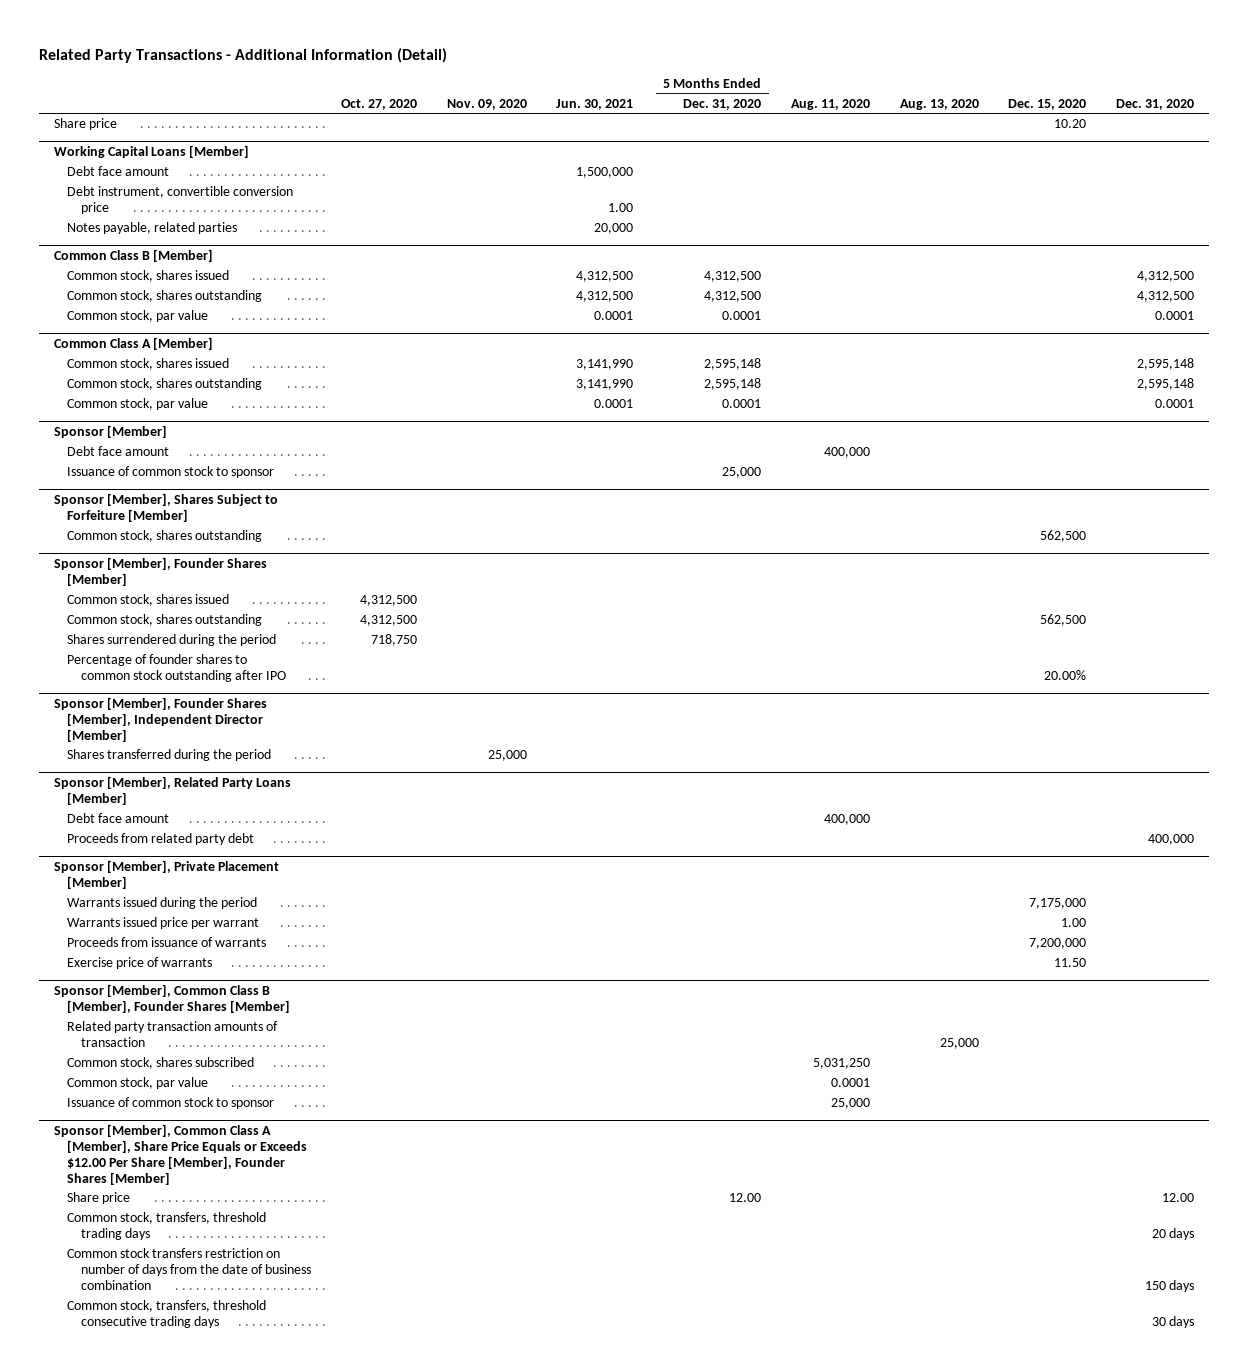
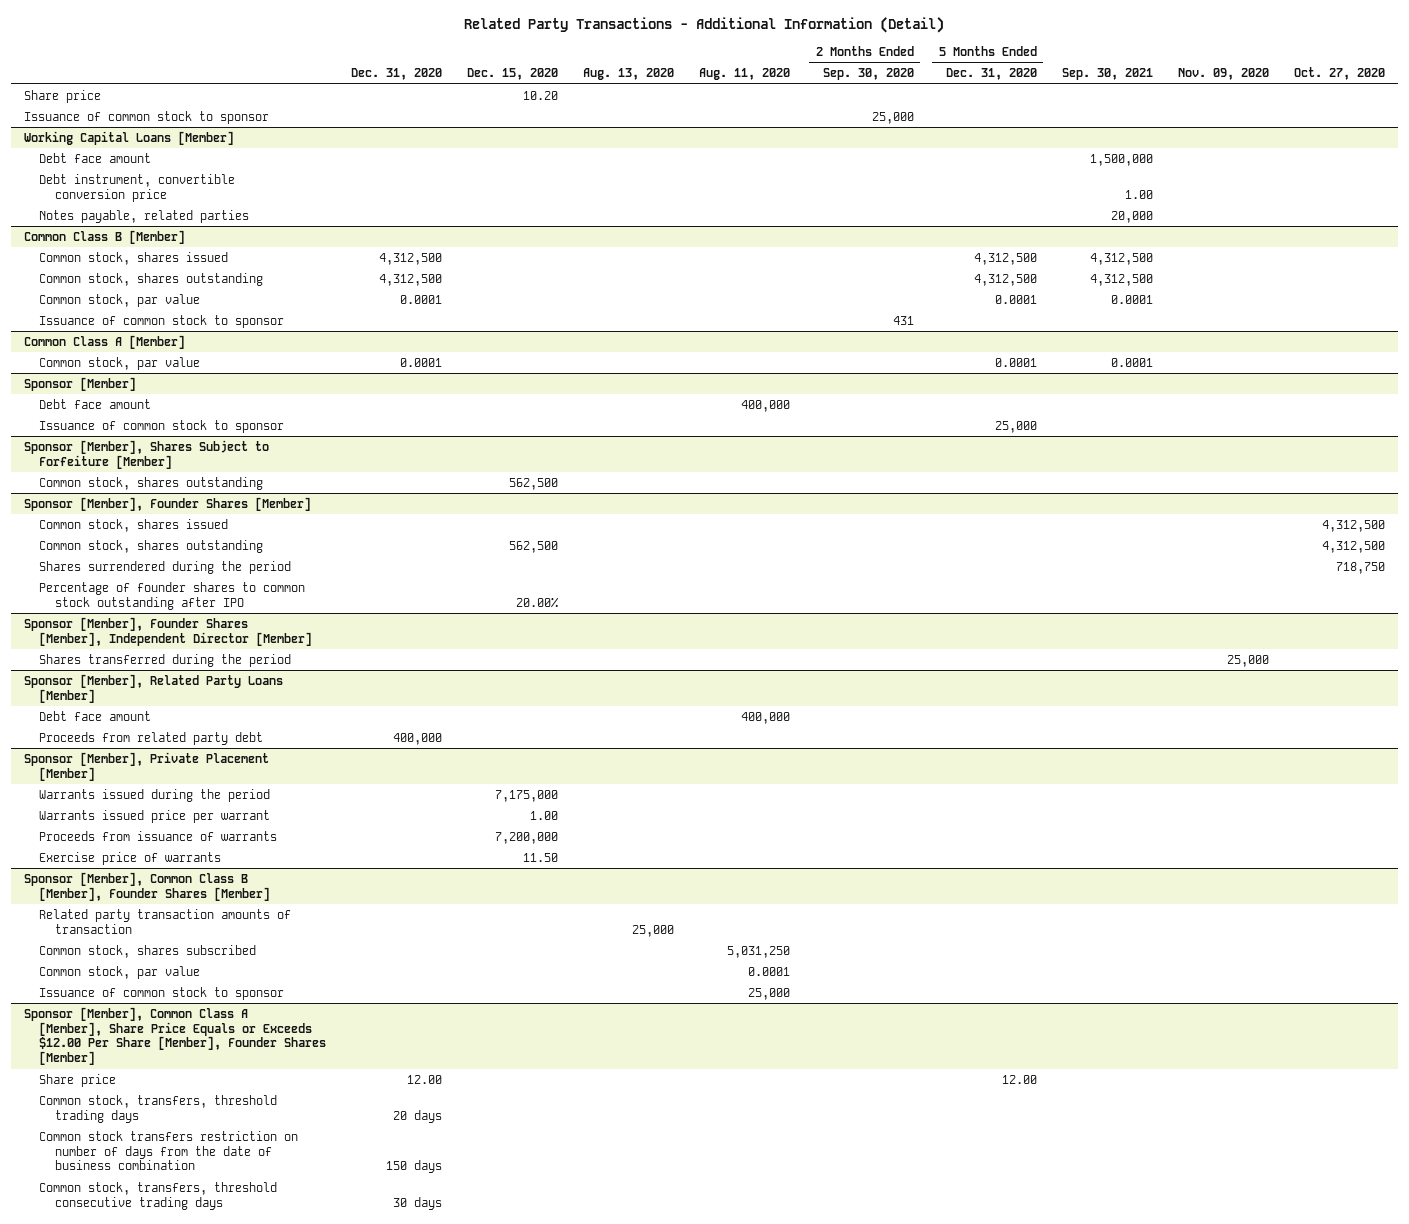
- | Oct. 27, 2020 | Nov. 09, 2020 | Jun. 30, 2021 | 5 Months Ended Dec. 31, 2020 | Aug. 11, 2020 | Aug. 13, 2020 | Dec. 15, 2020 | Dec. 31, 2020
+ | Dec. 31, 2020 | Dec. 15, 2020 | Aug. 13, 2020 | Aug. 11, 2020 | 2 Months Ended Sep. 30, 2020 | 5 Months Ended Dec. 31, 2020 | Sep. 30, 2021 | Nov. 09, 2020 | Oct. 27, 2020
+ Issuance of common stock to sponsor | | | | | 25,000 | | | |
@ Common Class B [Member]
+ Issuance of common stock to sponsor | | | | | 431 | | | |
@ Common Class A [Member]
- Common stock, shares issued | | | 3,141,990 | 2,595,148 | | | | 2,595,148
- Common stock, shares outstanding | | | 3,141,990 | 2,595,148 | | | | 2,595,148

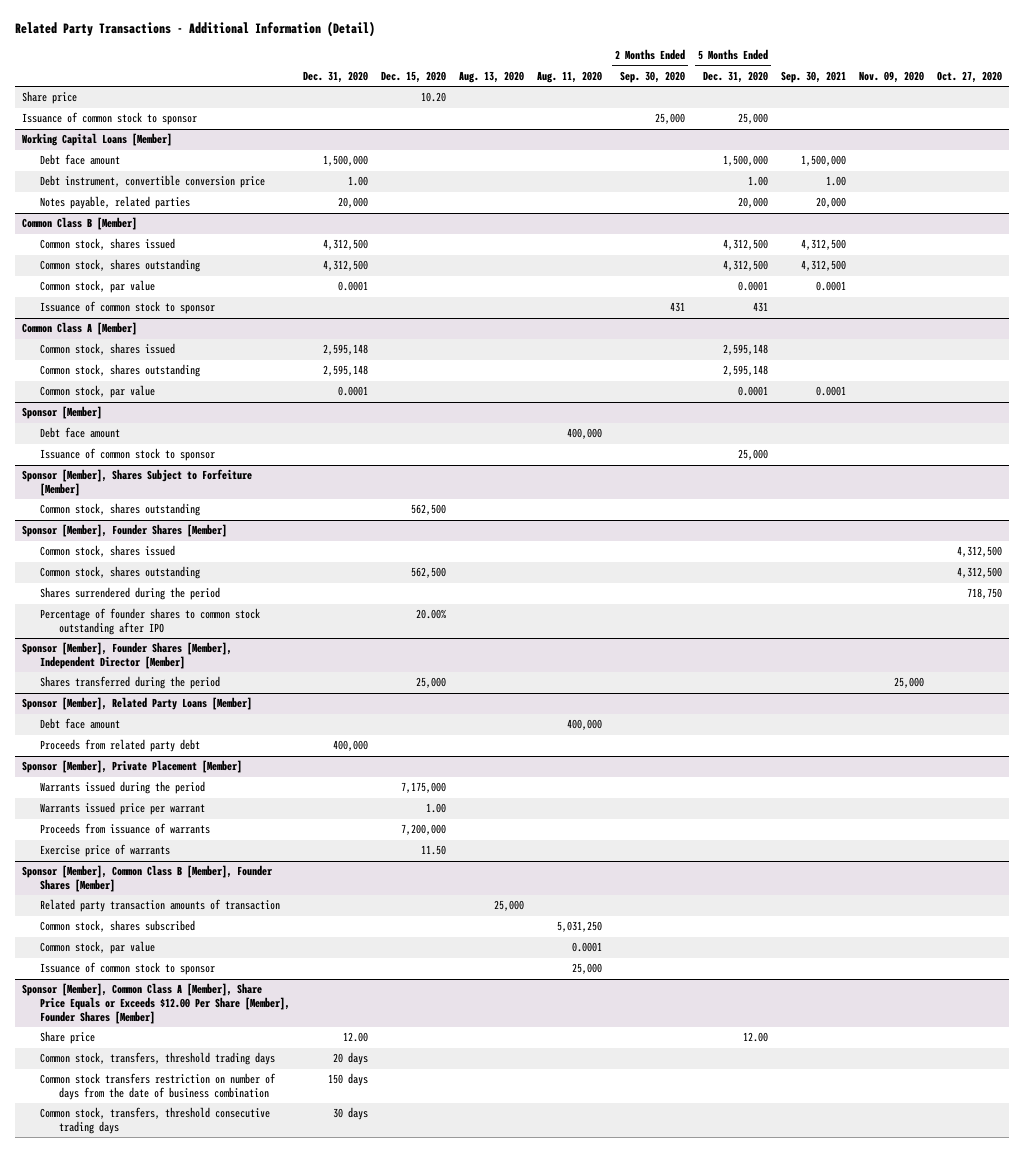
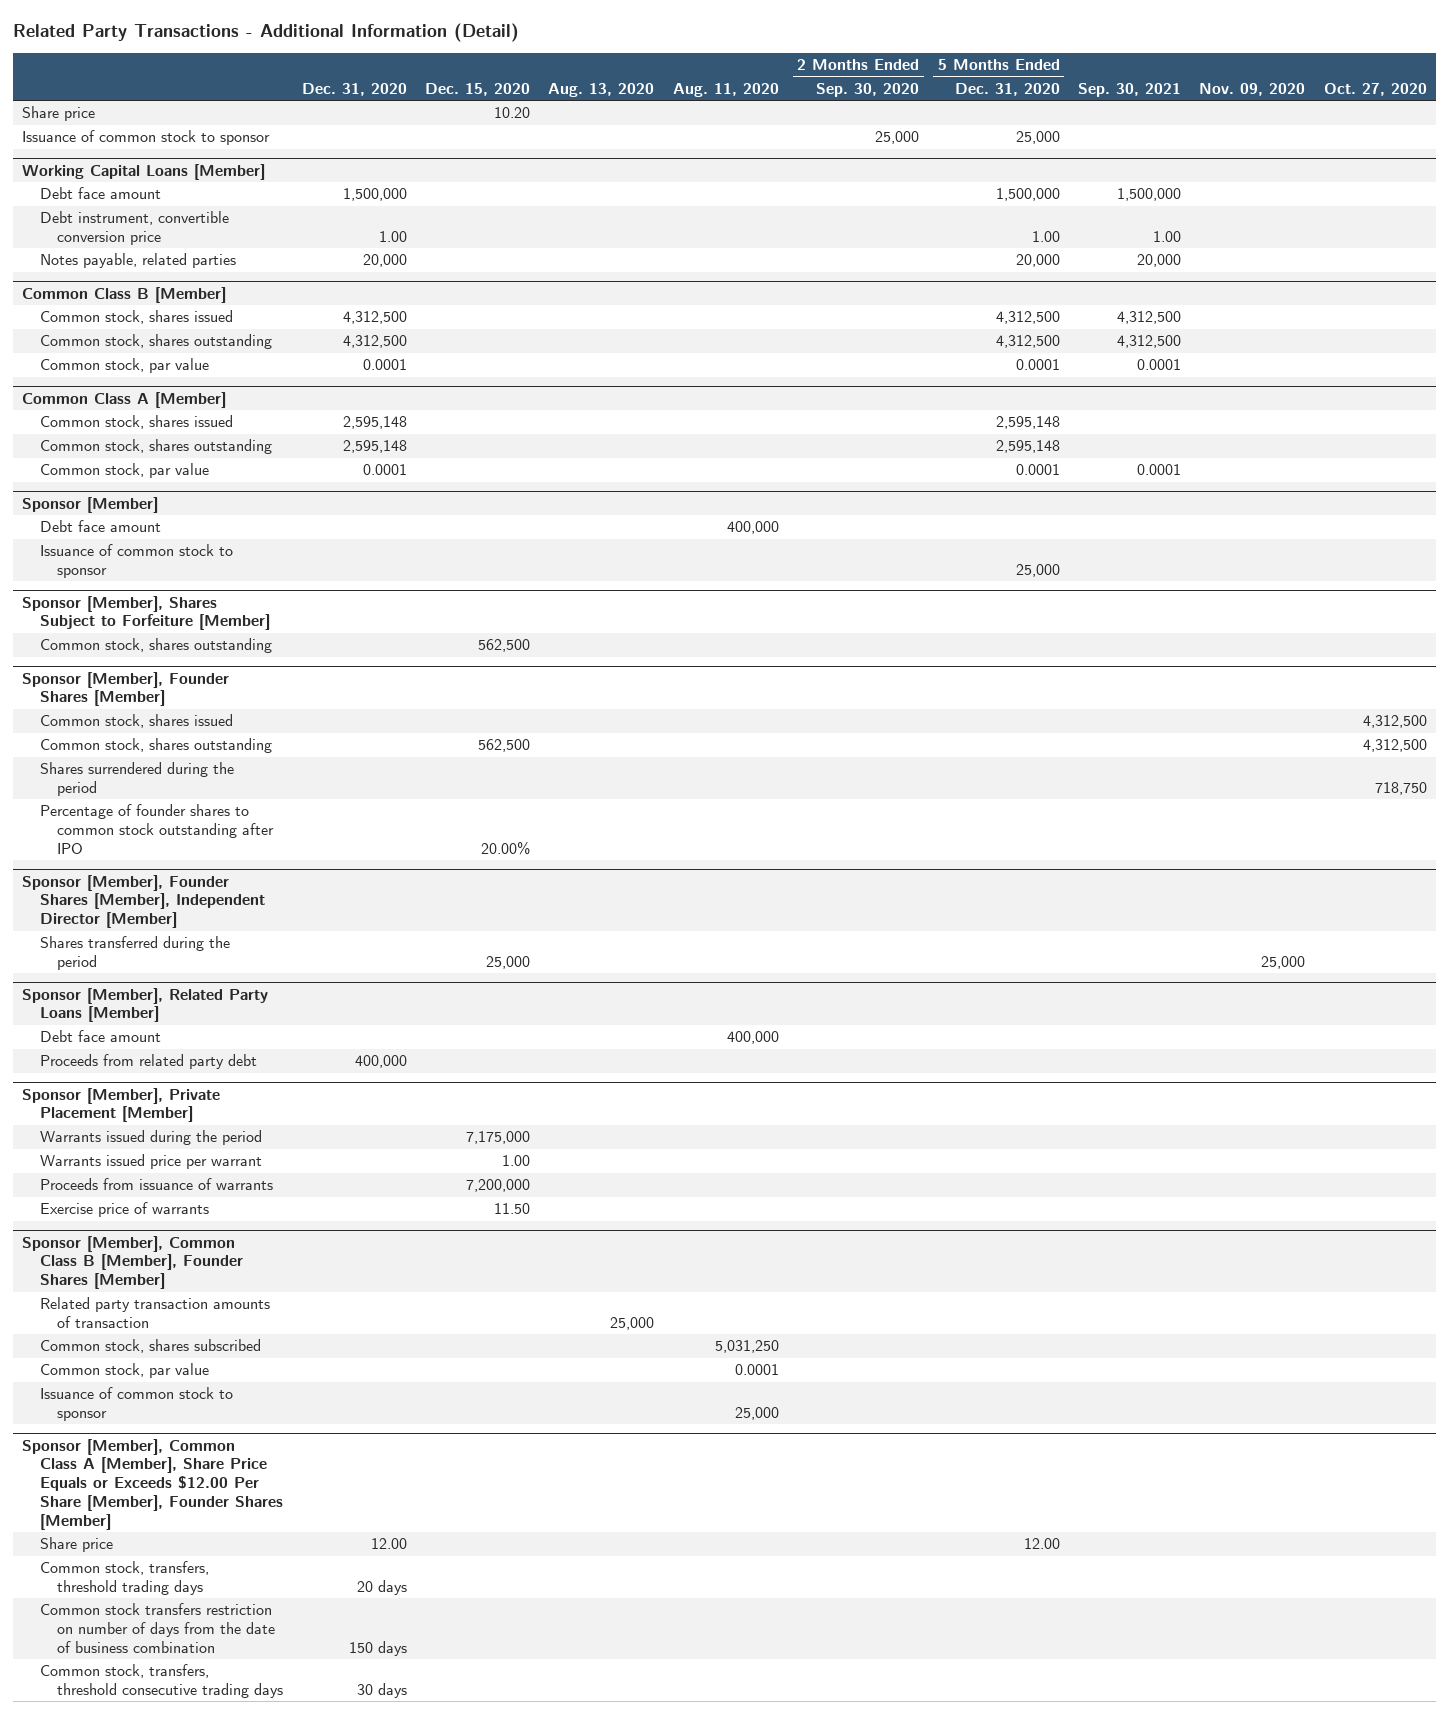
@ Common Class B [Member]
- Issuance of common stock to sponsor | | | | | 431 | 431 | | |

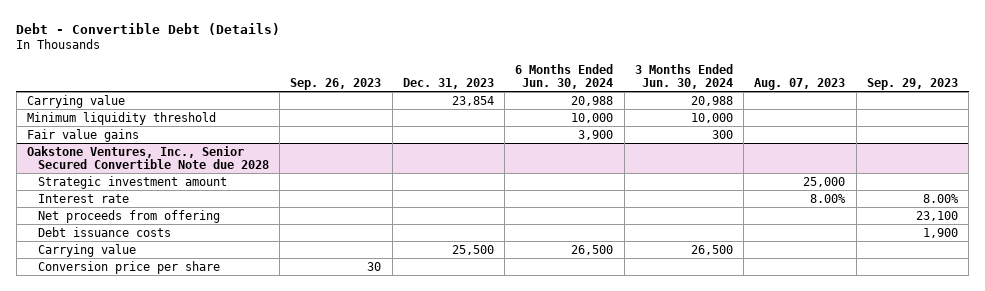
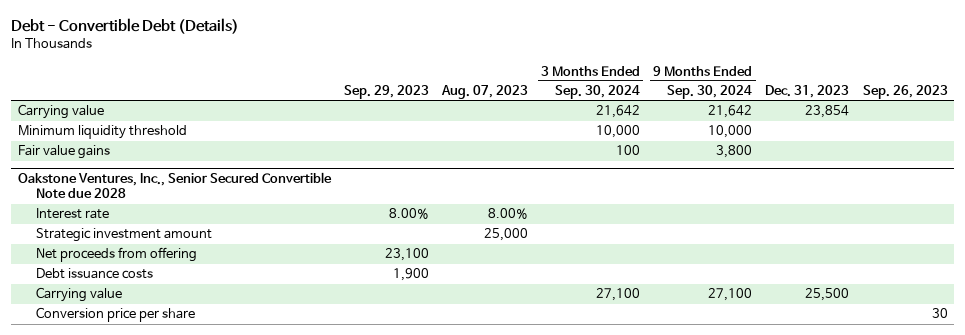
- | Sep. 26, 2023 | Dec. 31, 2023 | 6 Months Ended Jun. 30, 2024 | 3 Months Ended Jun. 30, 2024 | Aug. 07, 2023 | Sep. 29, 2023
+ | Sep. 29, 2023 | Aug. 07, 2023 | 3 Months Ended Sep. 30, 2024 | 9 Months Ended Sep. 30, 2024 | Dec. 31, 2023 | Sep. 26, 2023
@ Oakstone Ventures, Inc., Senior Secured Convertible Note due 2028
moved down: Strategic investment amount | | 25,000 | | | |

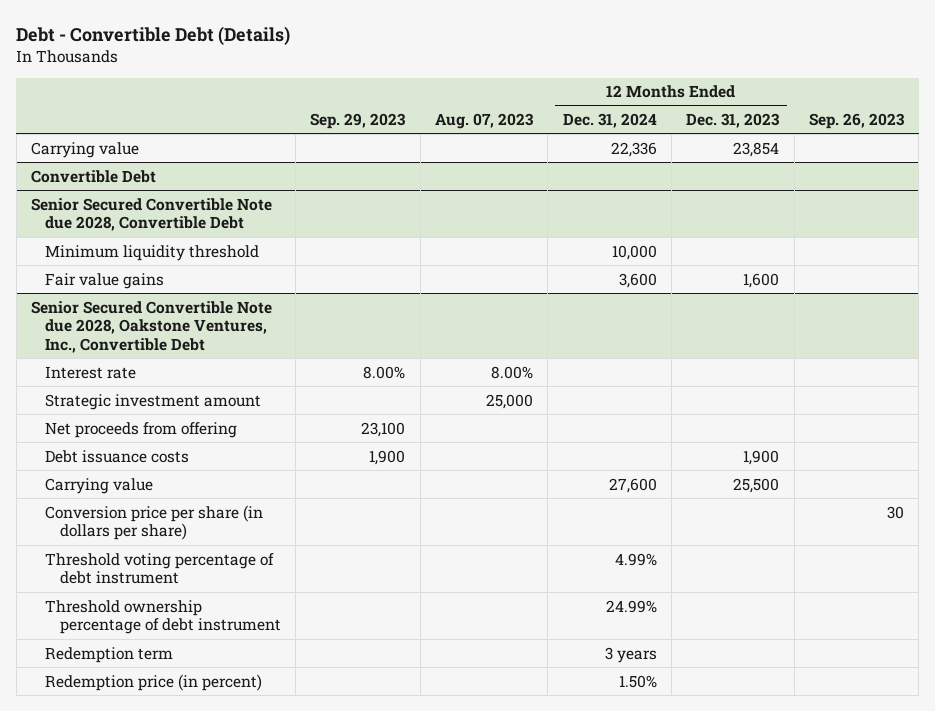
- | Sep. 29, 2023 | Aug. 07, 2023 | 3 Months Ended Sep. 30, 2024 | 9 Months Ended Sep. 30, 2024 | Dec. 31, 2023 | Sep. 26, 2023
+ | Sep. 29, 2023 | Aug. 07, 2023 | 12 Months Ended Dec. 31, 2024 | 12 Months Ended Dec. 31, 2023 | Sep. 26, 2023
- Minimum liquidity threshold | | | 10,000 | 10,000 | |
- Fair value gains | | | 100 | 3,800 | |
- Oakstone Ventures, Inc., Senior Secured Convertible Note due 2028
+ Convertible Debt
+ Senior Secured Convertible Note due 2028, Convertible Debt
+ Minimum liquidity threshold | | | 10,000 | |
+ Fair value gains | | | 3,600 | 1,600 |
+ Senior Secured Convertible Note due 2028, Oakstone Ventures, Inc., Convertible Debt
- Conversion price per share | | | | | | 30
+ Conversion price per share (in dollars per share) | | | | | 30
+ Threshold voting percentage of debt instrument | | | 4.99% | |
+ Threshold ownership percentage of debt instrument | | | 24.99% | |
+ Redemption term | | | 3 years | |
+ Redemption price (in percent) | | | 1.50% | |

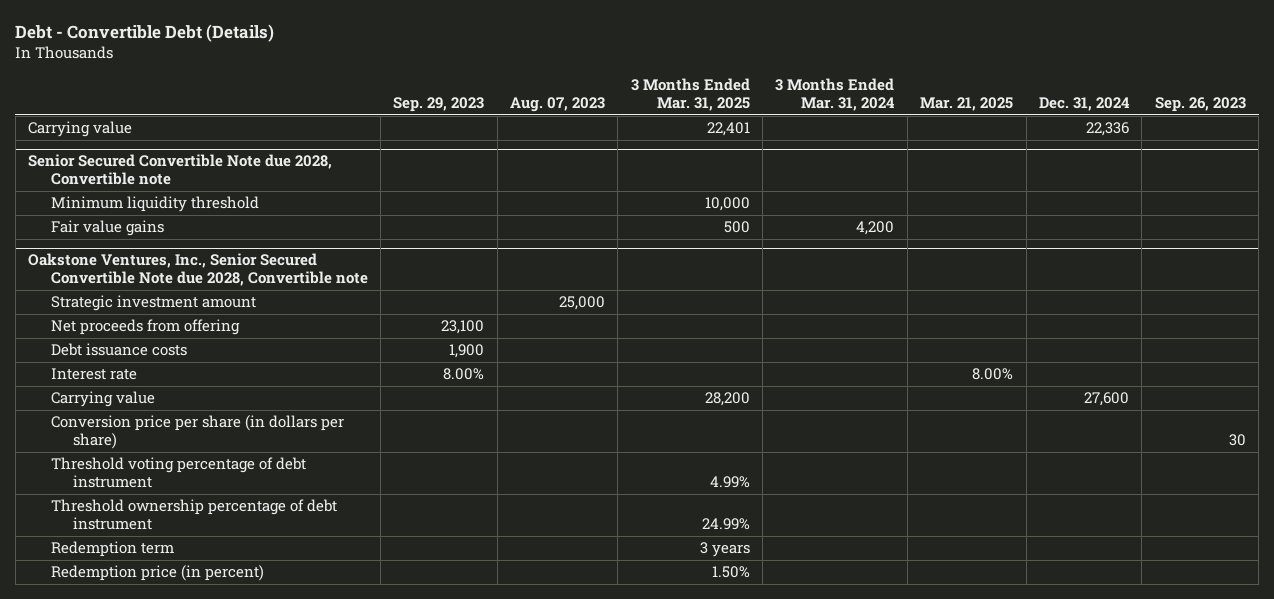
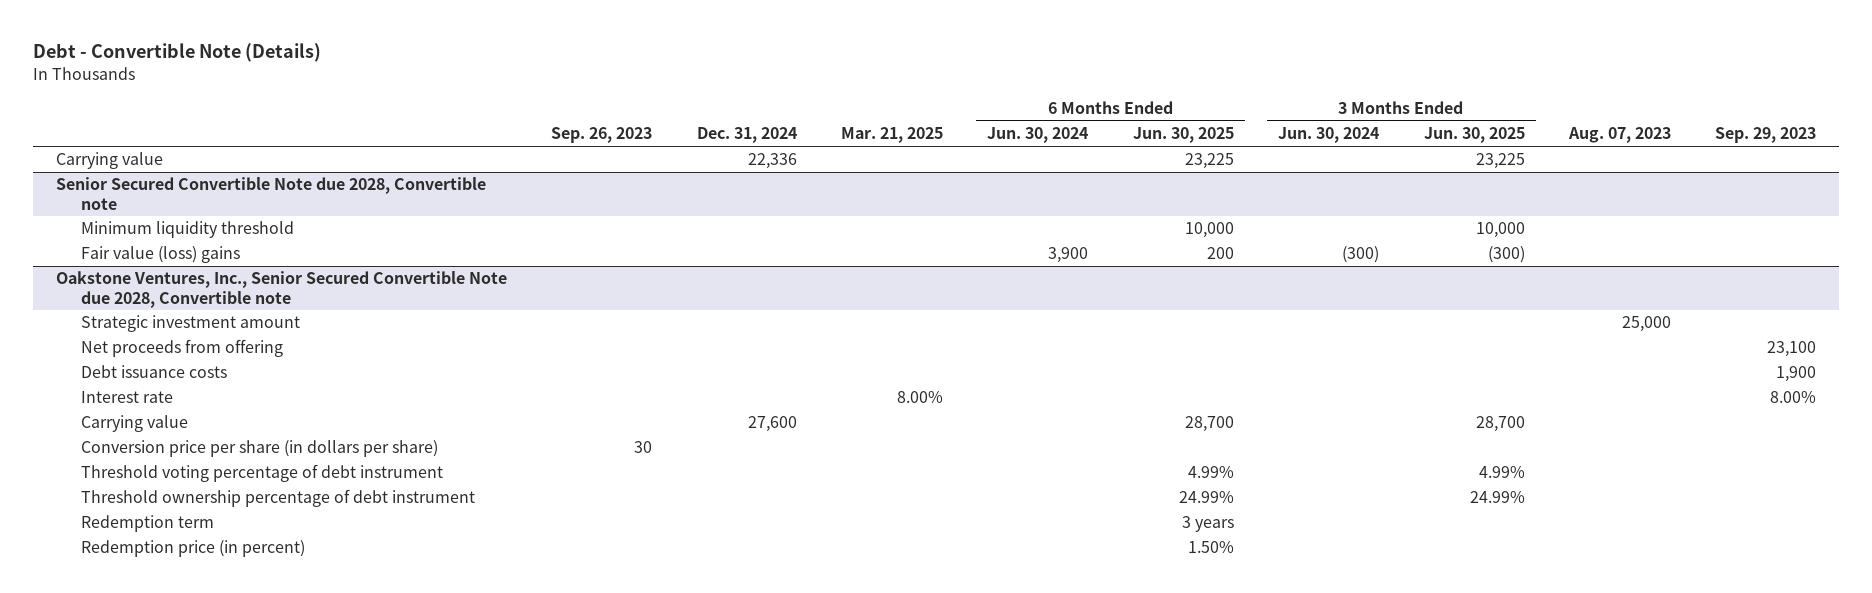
- Debt - Convertible Debt (Details)
+ Debt - Convertible Note (Details)
- | Sep. 29, 2023 | Aug. 07, 2023 | 3 Months Ended Mar. 31, 2025 | 3 Months Ended Mar. 31, 2024 | Mar. 21, 2025 | Dec. 31, 2024 | Sep. 26, 2023
+ | Sep. 26, 2023 | Dec. 31, 2024 | Mar. 21, 2025 | 6 Months Ended Jun. 30, 2024 | 6 Months Ended Jun. 30, 2025 | 3 Months Ended Jun. 30, 2024 | 3 Months Ended Jun. 30, 2025 | Aug. 07, 2023 | Sep. 29, 2023
@ Senior Secured Convertible Note due 2028, Convertible note
- Fair value gains | | | 500 | 4,200 | | |
+ Fair value (loss) gains | | | | 3,900 | 200 | (300) | (300) | |

